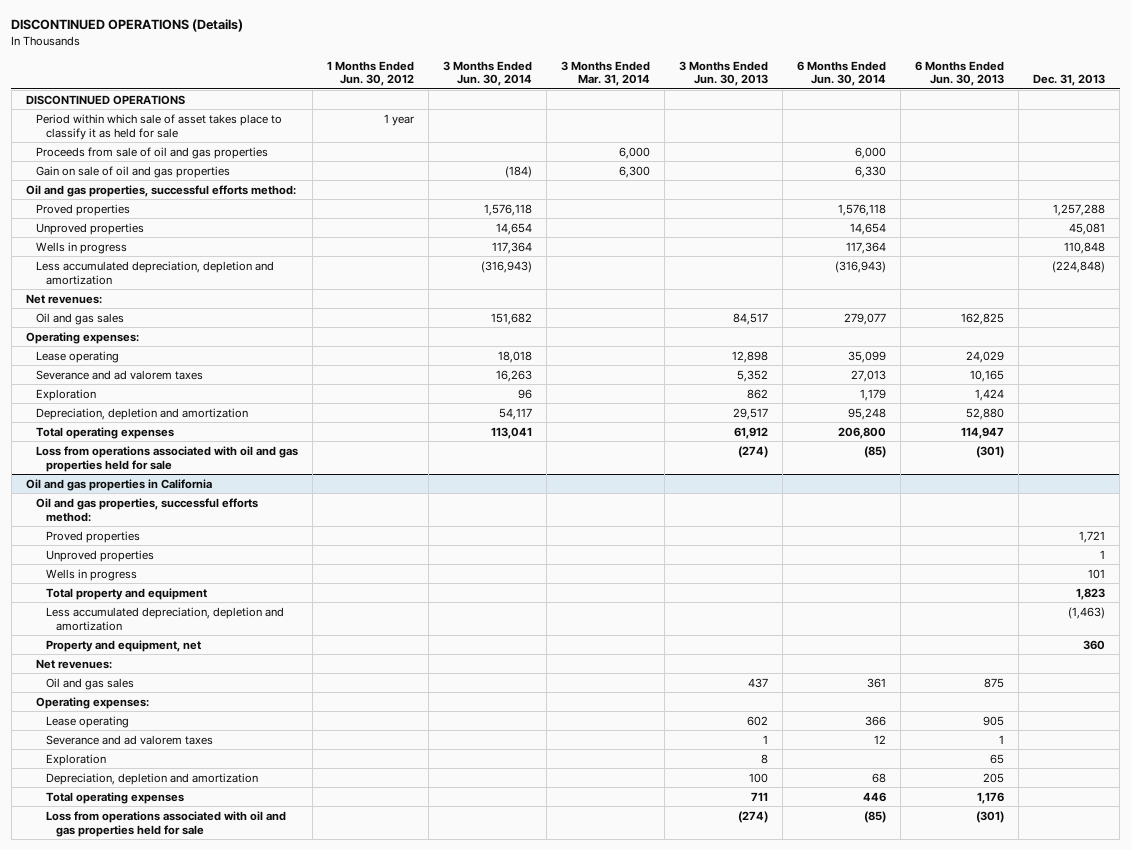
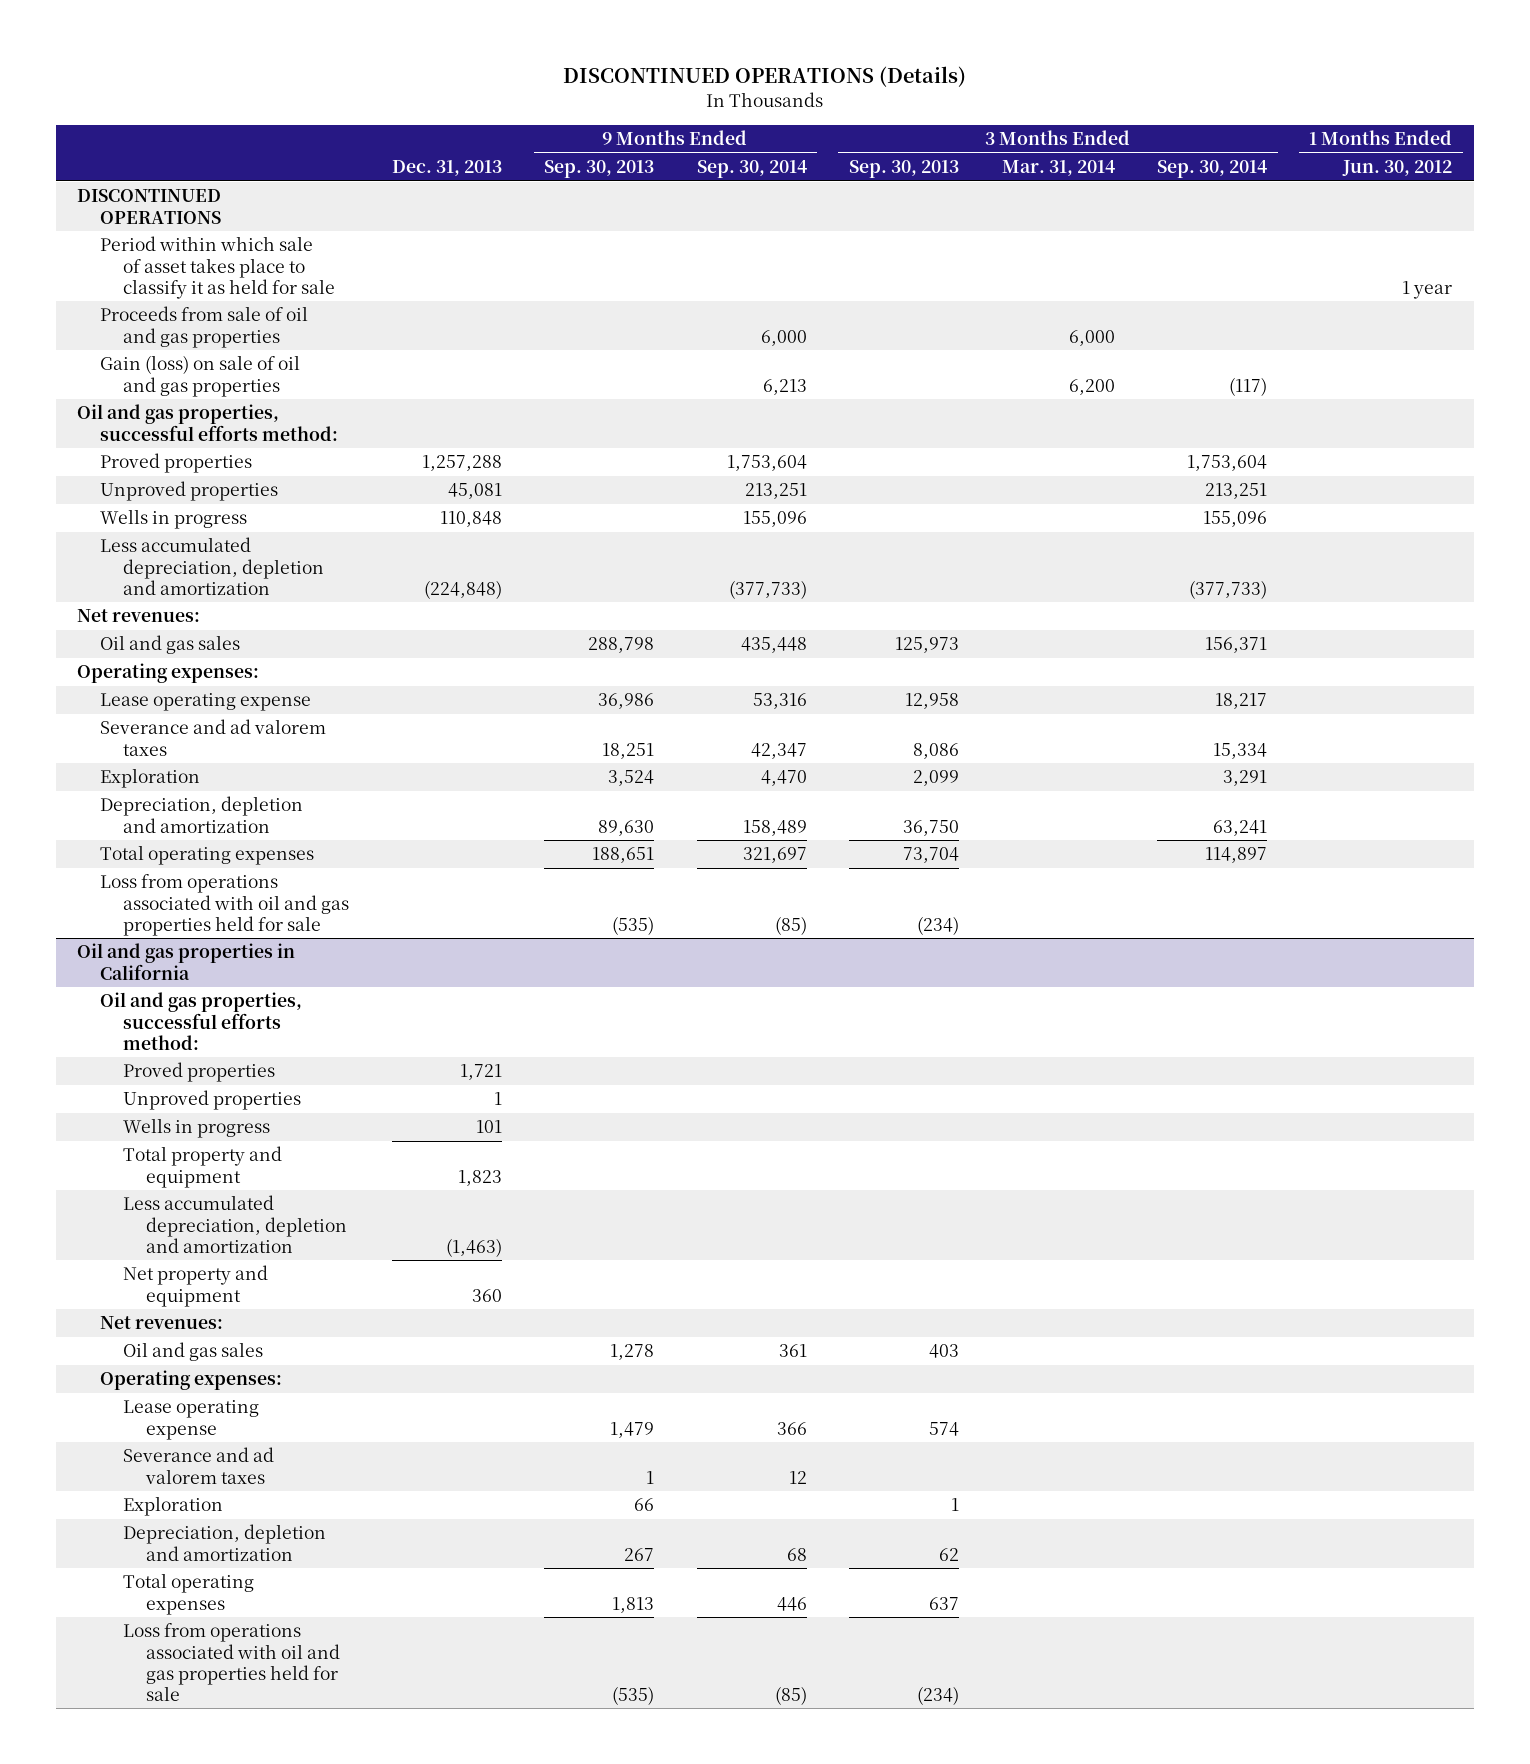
- | 1 Months Ended Jun. 30, 2012 | 3 Months Ended Jun. 30, 2014 | 3 Months Ended Mar. 31, 2014 | 3 Months Ended Jun. 30, 2013 | 6 Months Ended Jun. 30, 2014 | 6 Months Ended Jun. 30, 2013 | Dec. 31, 2013
+ | Dec. 31, 2013 | 9 Months Ended Sep. 30, 2013 | 9 Months Ended Sep. 30, 2014 | 3 Months Ended Sep. 30, 2013 | 3 Months Ended Mar. 31, 2014 | 3 Months Ended Sep. 30, 2014 | 1 Months Ended Jun. 30, 2012
- Gain on sale of oil and gas properties | | (184) | 6,300 | | 6,330 | |
+ Gain (loss) on sale of oil and gas properties | | | 6,213 | | 6,200 | (117) |
- Lease operating | | 18,018 | | 12,898 | 35,099 | 24,029 |
+ Lease operating expense | | 36,986 | 53,316 | 12,958 | | 18,217 |
@ Oil and gas properties in California
- Property and equipment, net | | | | | | | 360
+ Net property and equipment | 360 | | | | | |
- Lease operating | | | | 602 | 366 | 905 |
+ Lease operating expense | | 1,479 | 366 | 574 | | |

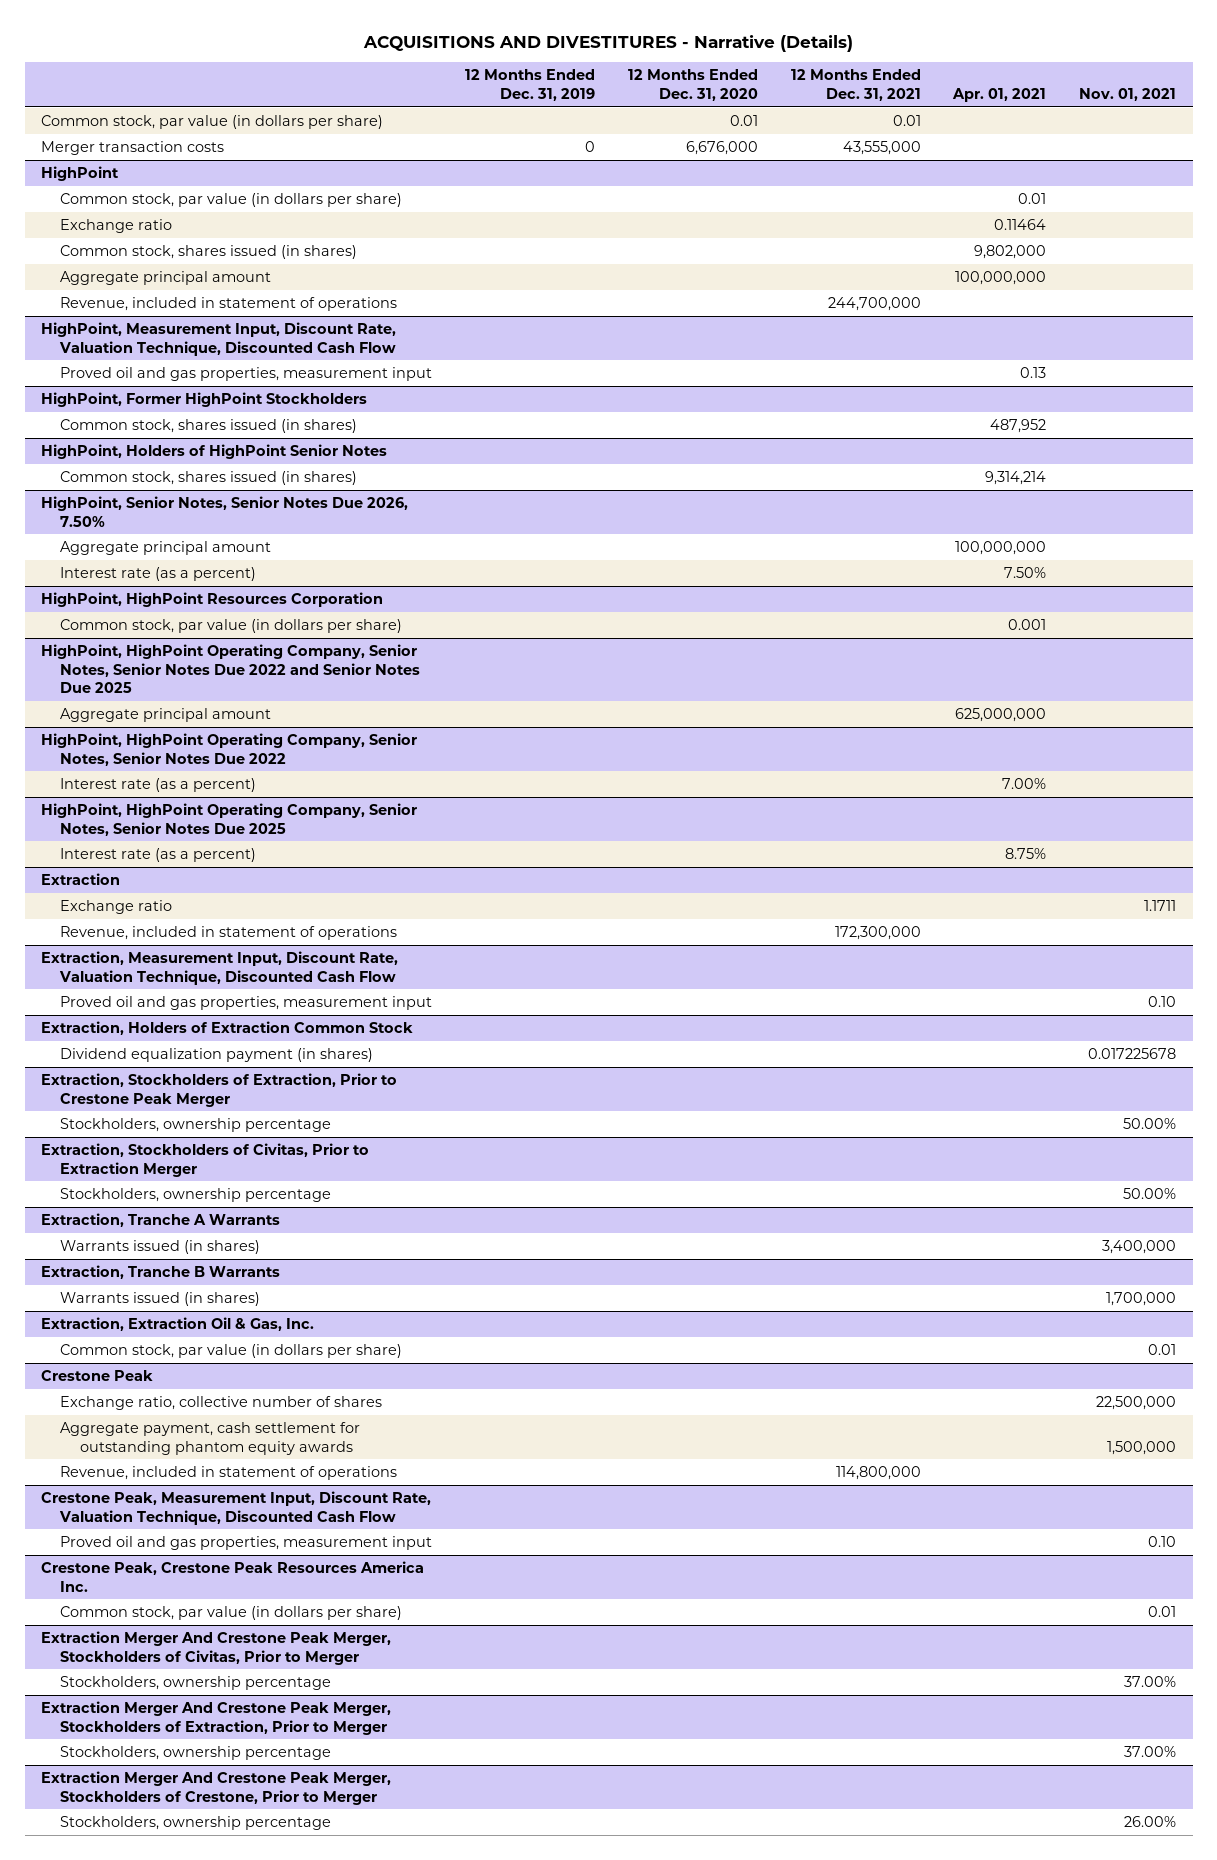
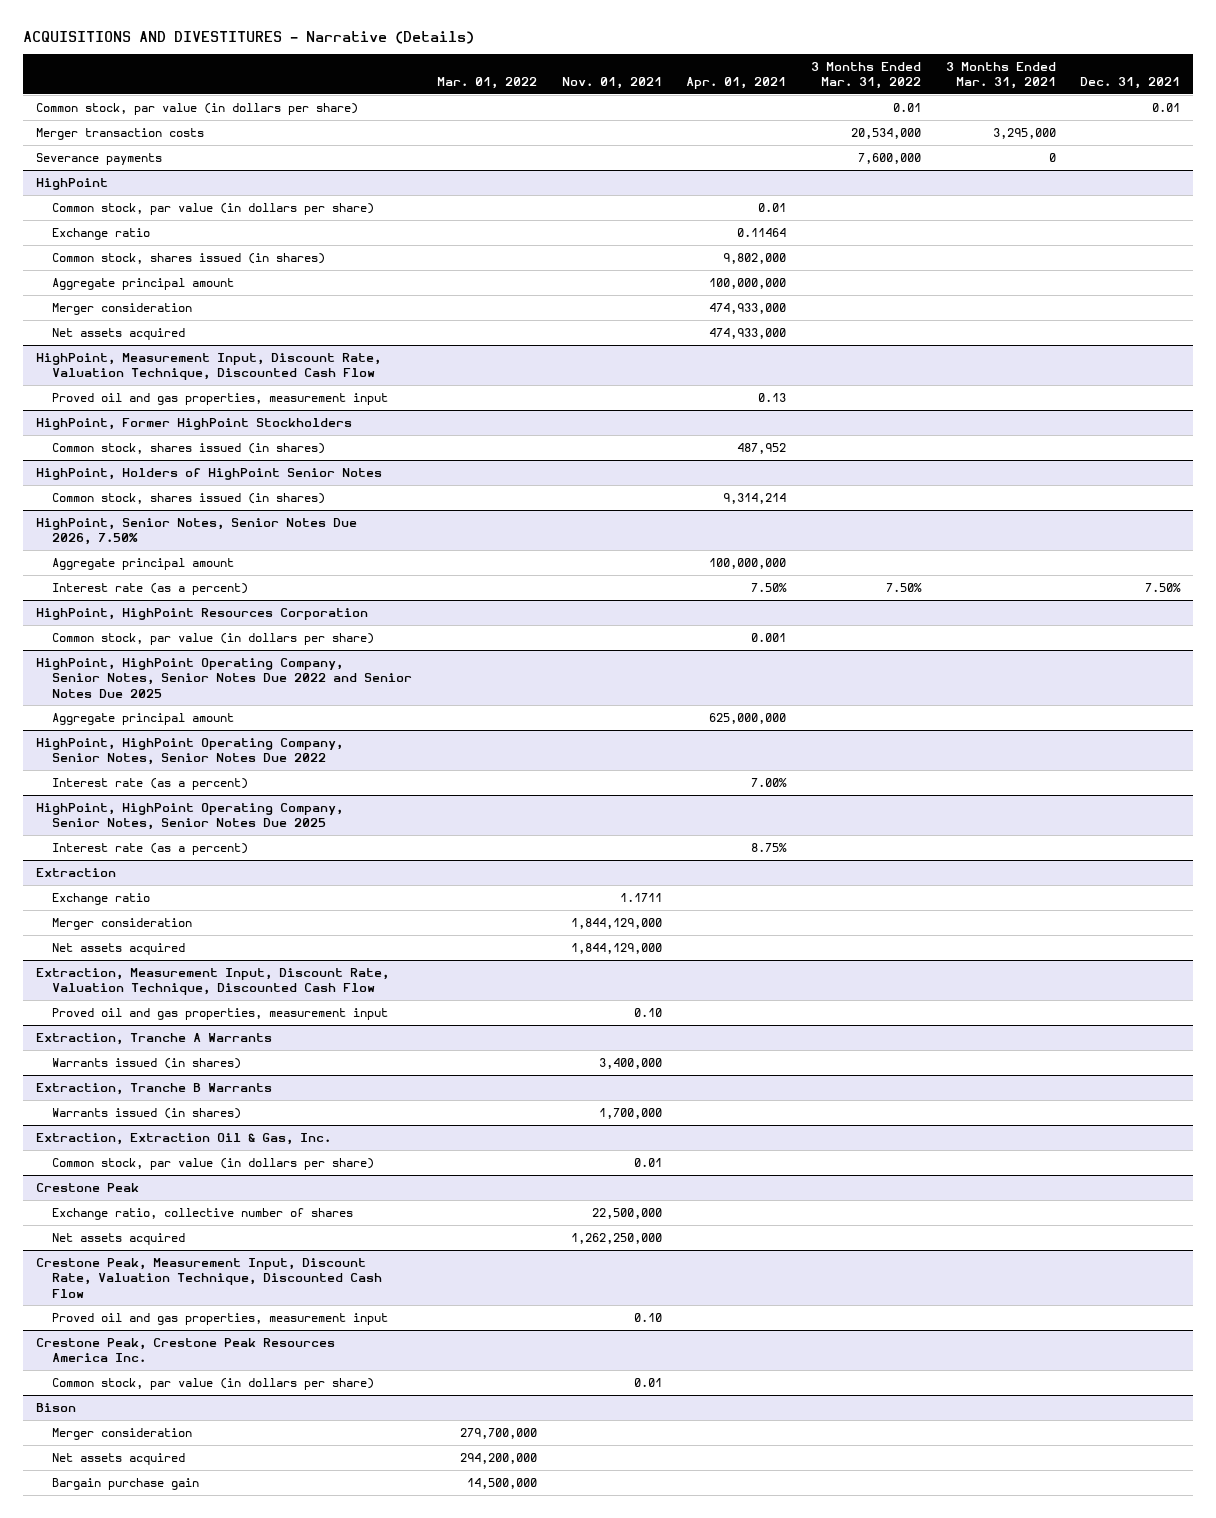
- | 12 Months Ended Dec. 31, 2019 | 12 Months Ended Dec. 31, 2020 | 12 Months Ended Dec. 31, 2021 | Apr. 01, 2021 | Nov. 01, 2021
+ | Mar. 01, 2022 | Nov. 01, 2021 | Apr. 01, 2021 | 3 Months Ended Mar. 31, 2022 | 3 Months Ended Mar. 31, 2021 | Dec. 31, 2021
+ Severance payments | | | | 7,600,000 | 0 |
@ HighPoint
- Revenue, included in statement of operations | | | 244,700,000 | |
+ Merger consideration | | | 474,933,000 | | |
+ Net assets acquired | | | 474,933,000 | | |
@ Extraction
- Revenue, included in statement of operations | | | 172,300,000 | |
+ Merger consideration | | 1,844,129,000 | | | |
+ Net assets acquired | | 1,844,129,000 | | | |
- Extraction, Holders of Extraction Common Stock
- Dividend equalization payment (in shares) | | | | | 0.017225678
- Extraction, Stockholders of Extraction, Prior to Crestone Peak Merger
- Stockholders, ownership percentage | | | | | 50.00%
- Extraction, Stockholders of Civitas, Prior to Extraction Merger
- Stockholders, ownership percentage | | | | | 50.00%
@ Crestone Peak
- Aggregate payment, cash settlement for outstanding phantom equity awards | | | | | 1,500,000
- Revenue, included in statement of operations | | | 114,800,000 | |
+ Net assets acquired | | 1,262,250,000 | | | |
- Extraction Merger And Crestone Peak Merger, Stockholders of Civitas, Prior to Merger
- Stockholders, ownership percentage | | | | | 37.00%
- Extraction Merger And Crestone Peak Merger, Stockholders of Extraction, Prior to Merger
- Stockholders, ownership percentage | | | | | 37.00%
- Extraction Merger And Crestone Peak Merger, Stockholders of Crestone, Prior to Merger
- Stockholders, ownership percentage | | | | | 26.00%
+ Bison
+ Merger consideration | 279,700,000 | | | | |
+ Net assets acquired | 294,200,000 | | | | |
+ Bargain purchase gain | 14,500,000 | | | | |

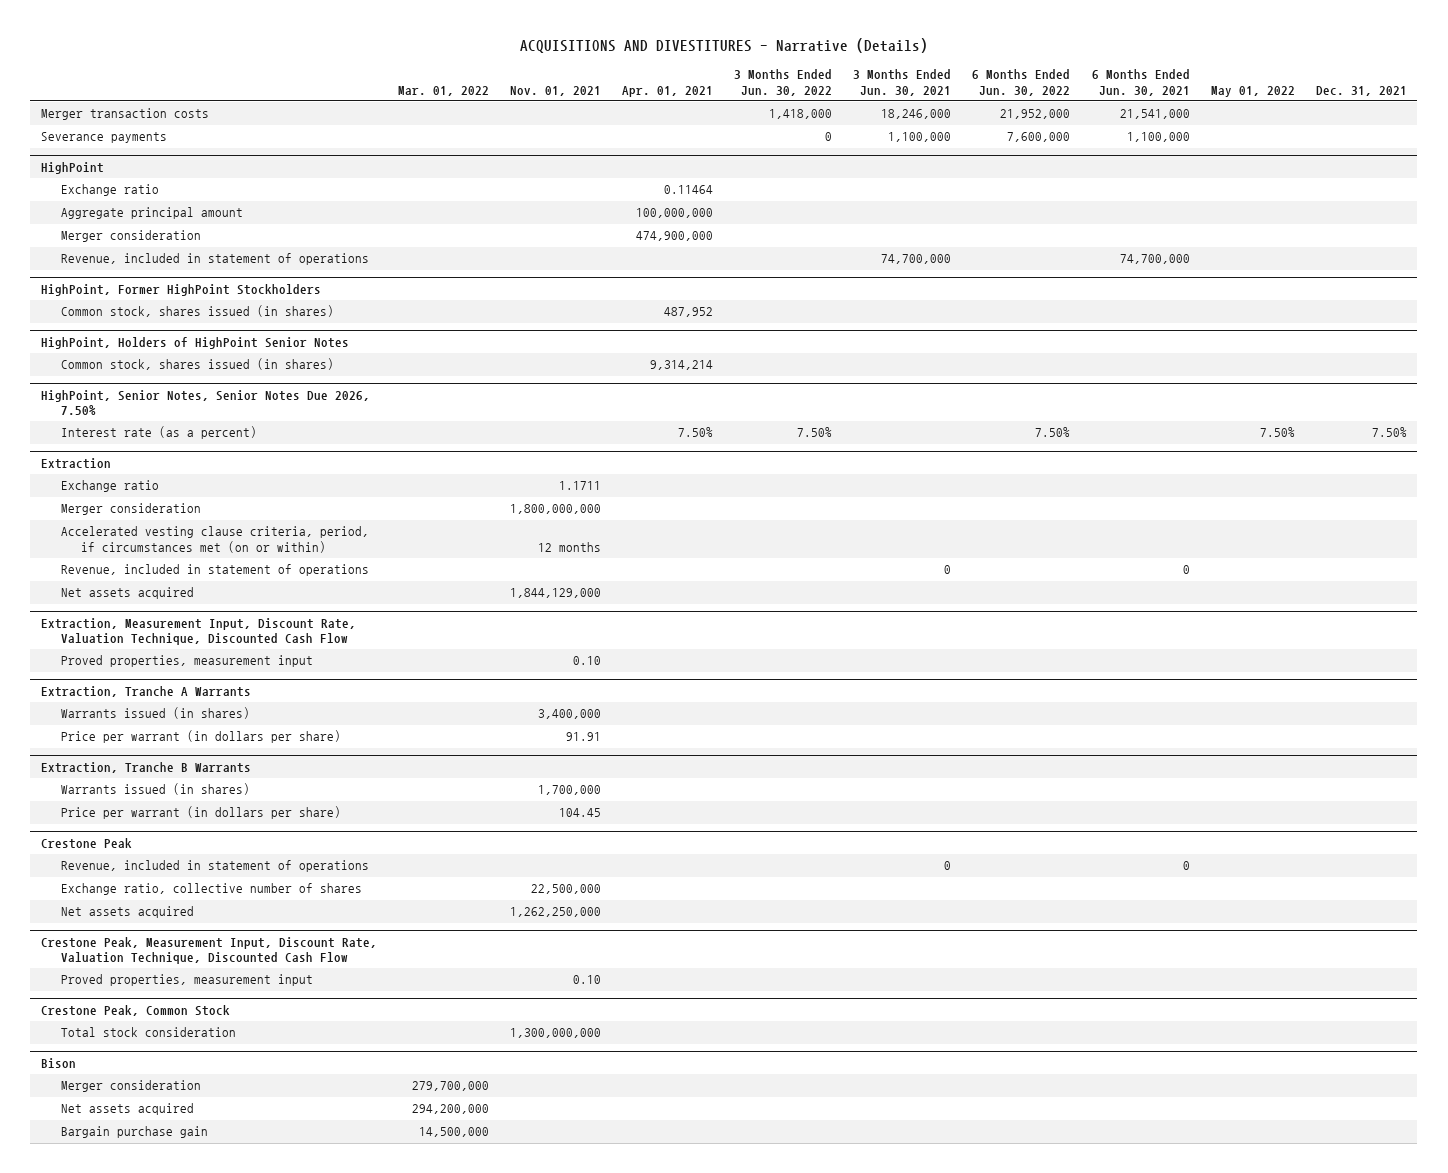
- | Mar. 01, 2022 | Nov. 01, 2021 | Apr. 01, 2021 | 3 Months Ended Mar. 31, 2022 | 3 Months Ended Mar. 31, 2021 | Dec. 31, 2021
+ | Mar. 01, 2022 | Nov. 01, 2021 | Apr. 01, 2021 | 3 Months Ended Jun. 30, 2022 | 3 Months Ended Jun. 30, 2021 | 6 Months Ended Jun. 30, 2022 | 6 Months Ended Jun. 30, 2021 | May 01, 2022 | Dec. 31, 2021
- Common stock, par value (in dollars per share) | | | | 0.01 | | 0.01
@ HighPoint
- Common stock, par value (in dollars per share) | | | 0.01 | | |
- Common stock, shares issued (in shares) | | | 9,802,000 | | |
- Merger consideration | | | 474,933,000 | | |
- Net assets acquired | | | 474,933,000 | | |
- HighPoint, Measurement Input, Discount Rate, Valuation Technique, Discounted Cash Flow
- Proved oil and gas properties, measurement input | | | 0.13 | | |
@ HighPoint
+ Merger consideration | | | 474,900,000 | | | | | |
+ Revenue, included in statement of operations | | | | | 74,700,000 | | 74,700,000 | |
@ HighPoint, Senior Notes, Senior Notes Due 2026, 7.50%
- Aggregate principal amount | | | 100,000,000 | | |
- HighPoint, HighPoint Resources Corporation
- Common stock, par value (in dollars per share) | | | 0.001 | | |
- HighPoint, HighPoint Operating Company, Senior Notes, Senior Notes Due 2022 and Senior Notes Due 2025
- Aggregate principal amount | | | 625,000,000 | | |
- HighPoint, HighPoint Operating Company, Senior Notes, Senior Notes Due 2022
- Interest rate (as a percent) | | | 7.00% | | |
- HighPoint, HighPoint Operating Company, Senior Notes, Senior Notes Due 2025
- Interest rate (as a percent) | | | 8.75% | | |
@ Extraction
- Merger consideration | | 1,844,129,000 | | | |
+ Merger consideration | | 1,800,000,000 | | | | | | |
+ Accelerated vesting clause criteria, period, if circumstances met (on or within) | | 12 months | | | | | | |
+ Revenue, included in statement of operations | | | | | 0 | | 0 | |
@ Extraction, Measurement Input, Discount Rate, Valuation Technique, Discounted Cash Flow
- Proved oil and gas properties, measurement input | | 0.10 | | | |
+ Proved properties, measurement input | | 0.10 | | | | | | |
@ Extraction, Tranche A Warrants
+ Price per warrant (in dollars per share) | | 91.91 | | | | | | |
- Extraction, Extraction Oil & Gas, Inc.
- Common stock, par value (in dollars per share) | | 0.01 | | | |
@ Extraction, Tranche B Warrants
+ Price per warrant (in dollars per share) | | 104.45 | | | | | | |
@ Crestone Peak
+ Revenue, included in statement of operations | | | | | 0 | | 0 | |
@ Crestone Peak, Measurement Input, Discount Rate, Valuation Technique, Discounted Cash Flow
- Proved oil and gas properties, measurement input | | 0.10 | | | |
- Crestone Peak, Crestone Peak Resources America Inc.
- Common stock, par value (in dollars per share) | | 0.01 | | | |
@ Crestone Peak, Measurement Input, Discount Rate, Valuation Technique, Discounted Cash Flow
+ Proved properties, measurement input | | 0.10 | | | | | | |
+ Crestone Peak, Common Stock
+ Total stock consideration | | 1,300,000,000 | | | | | | |

